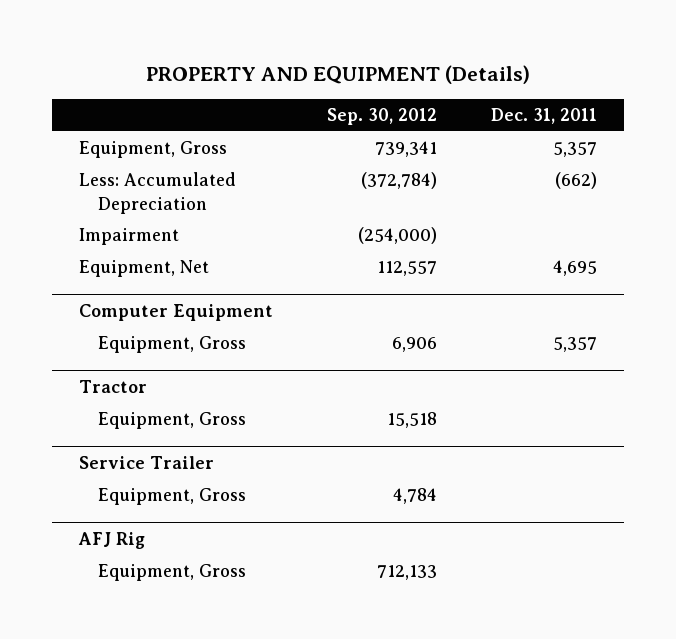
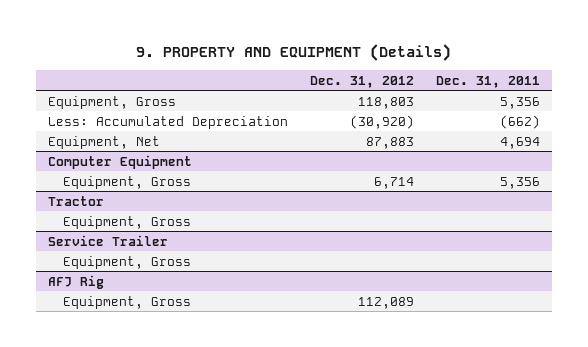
- PROPERTY AND EQUIPMENT (Details)
+ 9. PROPERTY AND EQUIPMENT (Details)
- | Sep. 30, 2012 | Dec. 31, 2011
+ | Dec. 31, 2012 | Dec. 31, 2011
- Equipment, Gross | 739,341 | 5,357
+ Equipment, Gross | 118,803 | 5,356
- Impairment | (254,000) |
- Equipment, Net | 112,557 | 4,695
+ Equipment, Net | 87,883 | 4,694
@ Computer Equipment
- Equipment, Gross | 6,906 | 5,357
+ Equipment, Gross | 6,714 | 5,356

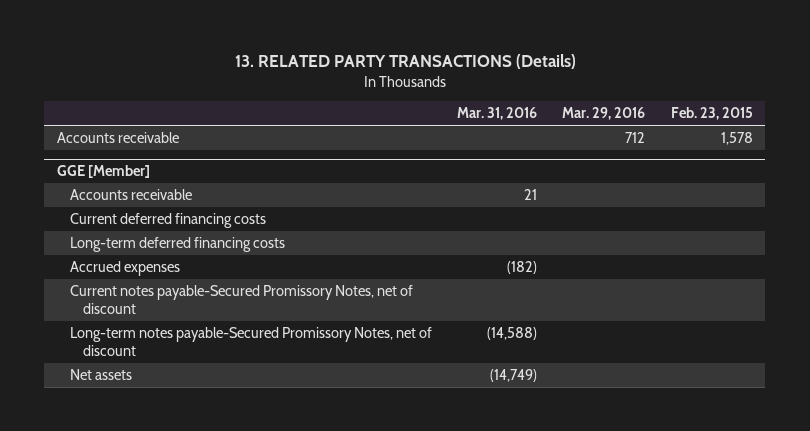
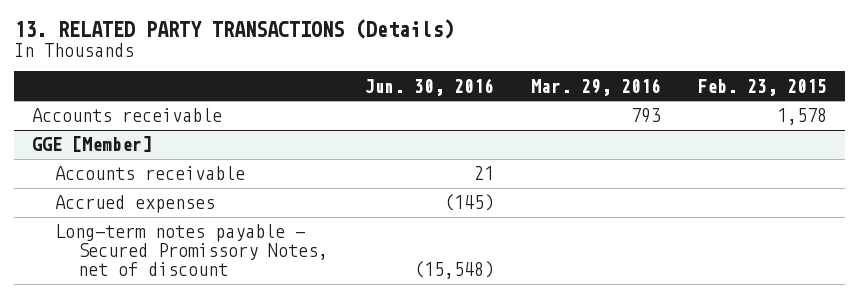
- | Mar. 31, 2016 | Mar. 29, 2016 | Feb. 23, 2015
+ | Jun. 30, 2016 | Mar. 29, 2016 | Feb. 23, 2015
- Accounts receivable | | 712 | 1,578
+ Accounts receivable | | 793 | 1,578
@ GGE [Member]
- Current deferred financing costs
- Long-term deferred financing costs
- Current notes payable-Secured Promissory Notes, net of discount
- Long-term notes payable-Secured Promissory Notes, net of discount | (14,588) | |
- Net assets | (14,749) | |
+ Long-term notes payable - Secured Promissory Notes, net of discount | (15,548) | |

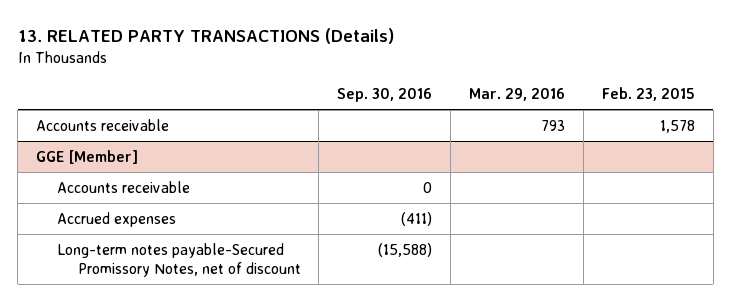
- | Jun. 30, 2016 | Mar. 29, 2016 | Feb. 23, 2015
+ | Sep. 30, 2016 | Mar. 29, 2016 | Feb. 23, 2015
@ GGE [Member]
- Long-term notes payable - Secured Promissory Notes, net of discount | (15,548) | |
+ Long-term notes payable-Secured Promissory Notes, net of discount | (15,588) | |

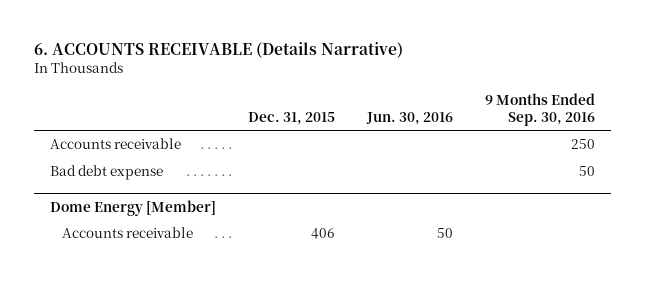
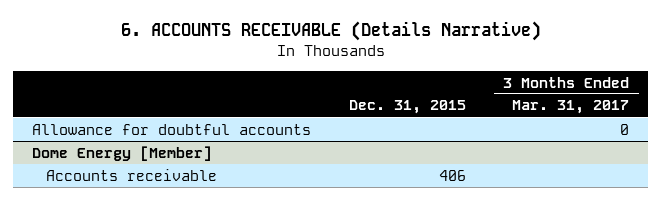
- | Dec. 31, 2015 | Jun. 30, 2016 | 9 Months Ended Sep. 30, 2016
+ | Dec. 31, 2015 | 3 Months Ended Mar. 31, 2017
- Accounts receivable | | | 250
- Bad debt expense | | | 50
+ Allowance for doubtful accounts | | 0

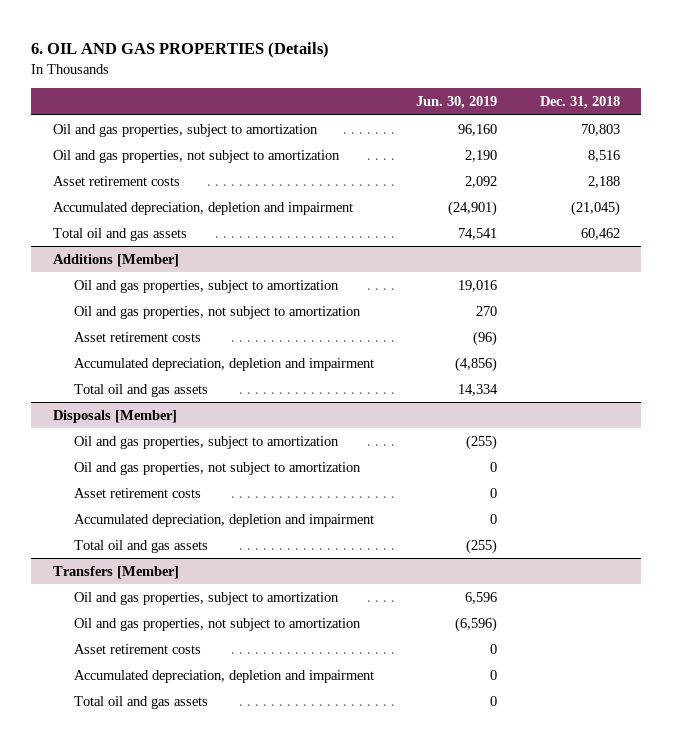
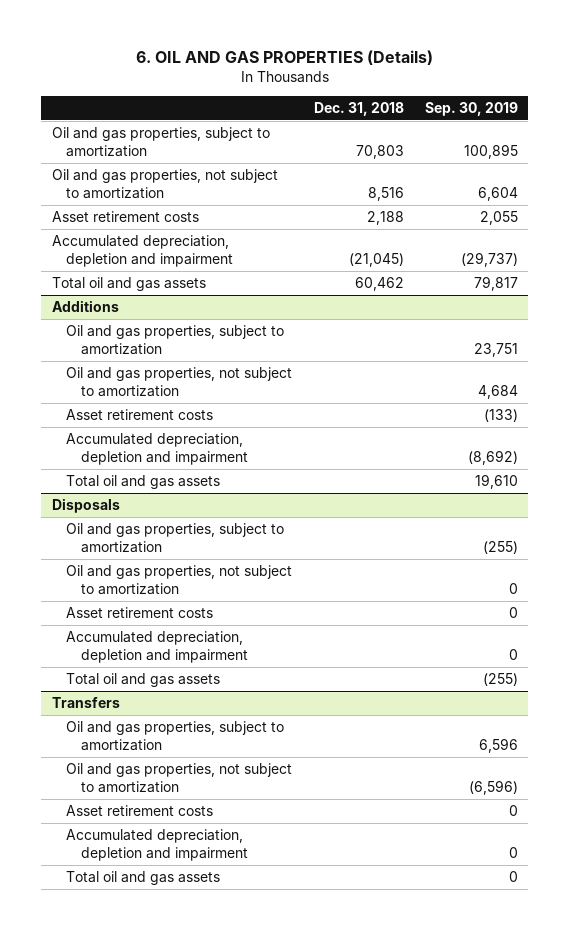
- | Jun. 30, 2019 | Dec. 31, 2018
+ | Dec. 31, 2018 | Sep. 30, 2019
- Additions [Member]
+ Additions
- Disposals [Member]
+ Disposals
- Transfers [Member]
+ Transfers

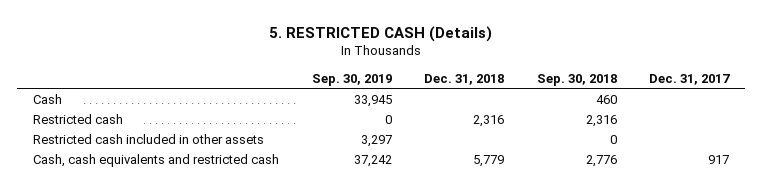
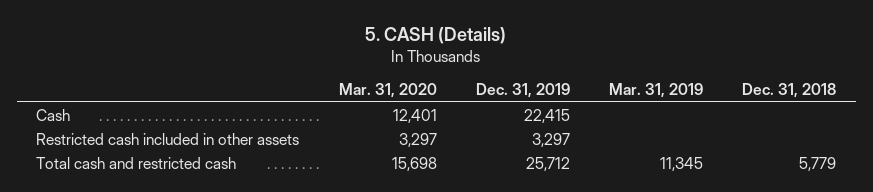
- 5. RESTRICTED CASH (Details)
+ 5. CASH (Details)
- | Sep. 30, 2019 | Dec. 31, 2018 | Sep. 30, 2018 | Dec. 31, 2017
+ | Mar. 31, 2020 | Dec. 31, 2019 | Mar. 31, 2019 | Dec. 31, 2018
- Restricted cash | 0 | 2,316 | 2,316 |
- Cash, cash equivalents and restricted cash | 37,242 | 5,779 | 2,776 | 917
+ Total cash and restricted cash | 15,698 | 25,712 | 11,345 | 5,779

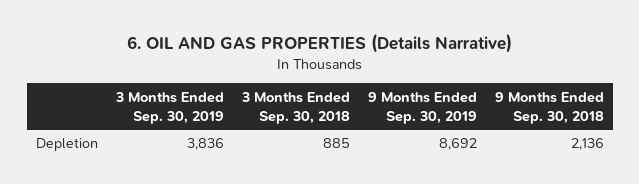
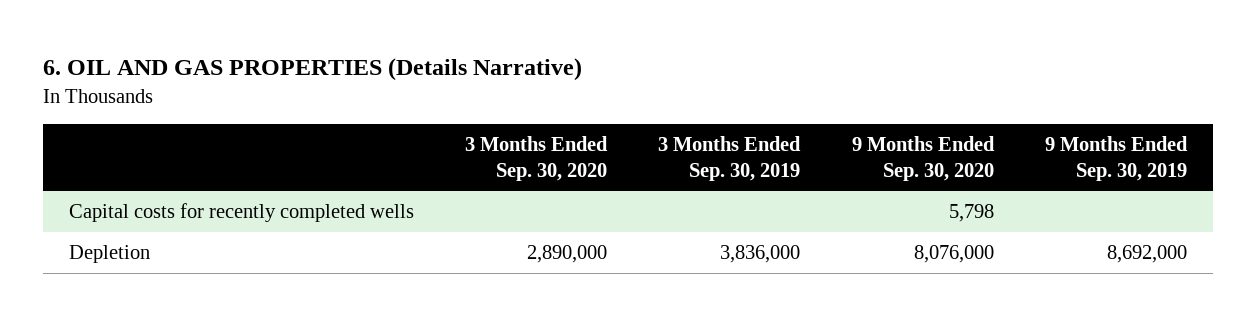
- | 3 Months Ended Sep. 30, 2019 | 3 Months Ended Sep. 30, 2018 | 9 Months Ended Sep. 30, 2019 | 9 Months Ended Sep. 30, 2018
+ | 3 Months Ended Sep. 30, 2020 | 3 Months Ended Sep. 30, 2019 | 9 Months Ended Sep. 30, 2020 | 9 Months Ended Sep. 30, 2019
- Depletion | 3,836 | 885 | 8,692 | 2,136
+ Capital costs for recently completed wells | | | 5,798 |
+ Depletion | 2,890,000 | 3,836,000 | 8,076,000 | 8,692,000

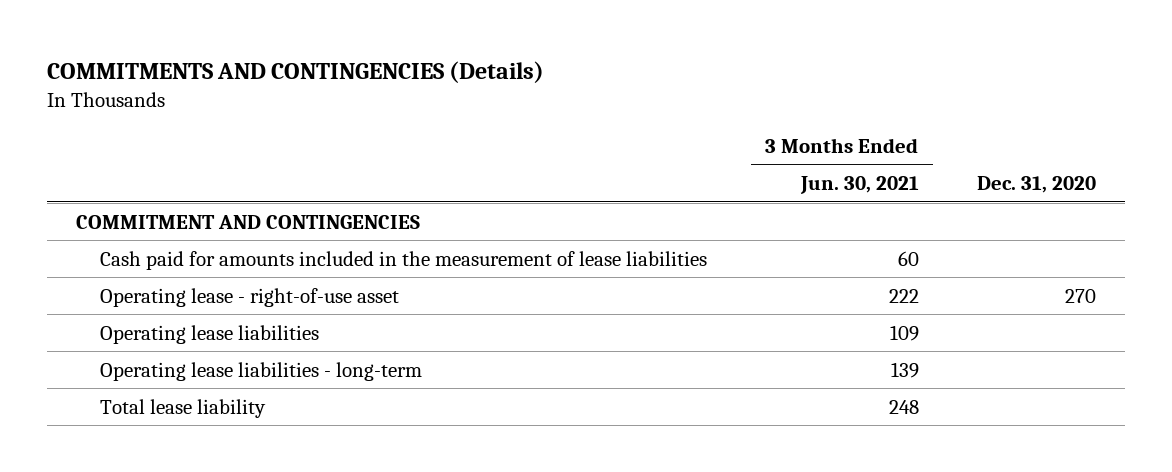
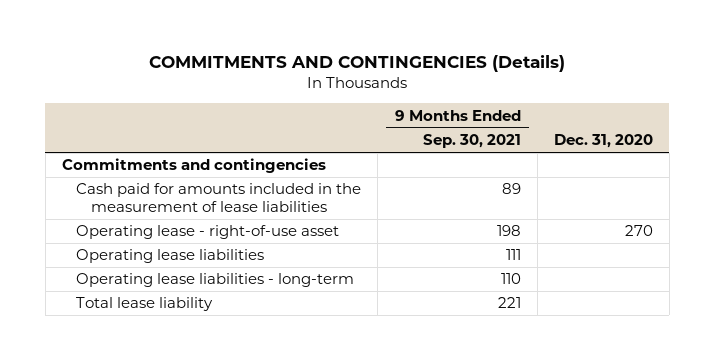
- | 3 Months Ended Jun. 30, 2021 | Dec. 31, 2020
+ | 9 Months Ended Sep. 30, 2021 | Dec. 31, 2020
- COMMITMENT AND CONTINGENCIES
+ Commitments and contingencies

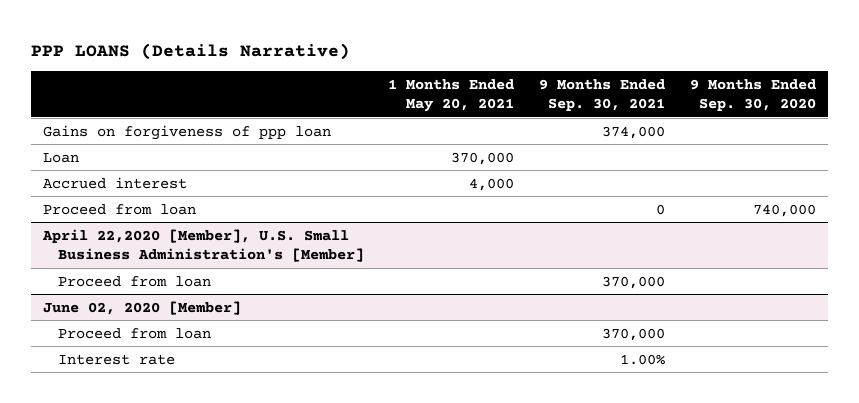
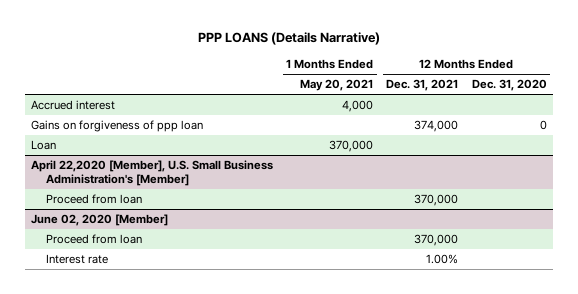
- | 1 Months Ended May 20, 2021 | 9 Months Ended Sep. 30, 2021 | 9 Months Ended Sep. 30, 2020
+ | 1 Months Ended May 20, 2021 | 12 Months Ended Dec. 31, 2021 | 12 Months Ended Dec. 31, 2020
moved up: Accrued interest | 4,000 | |
- Proceed from loan | | 0 | 740,000

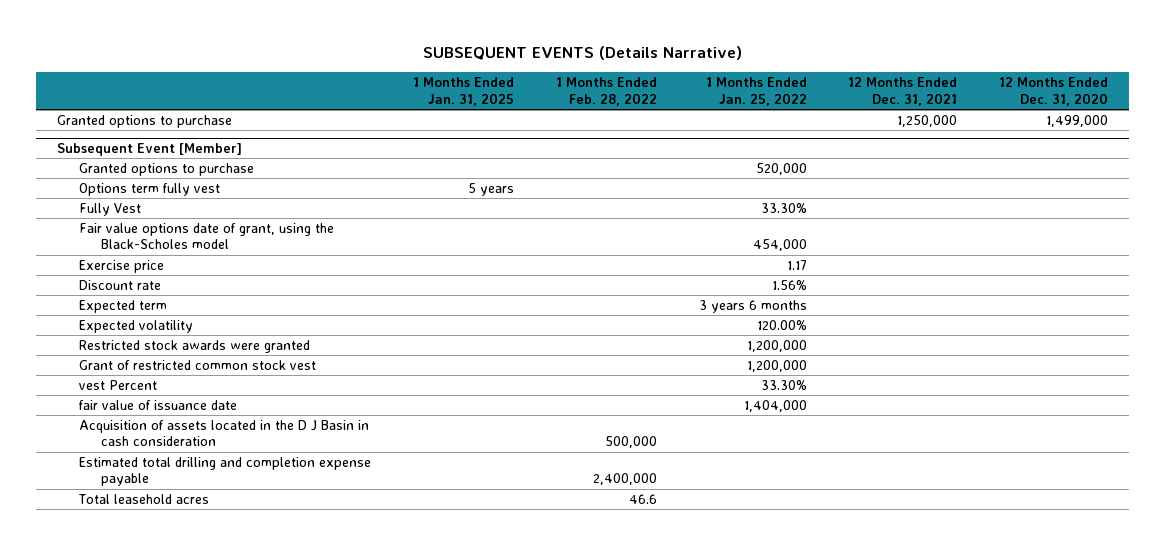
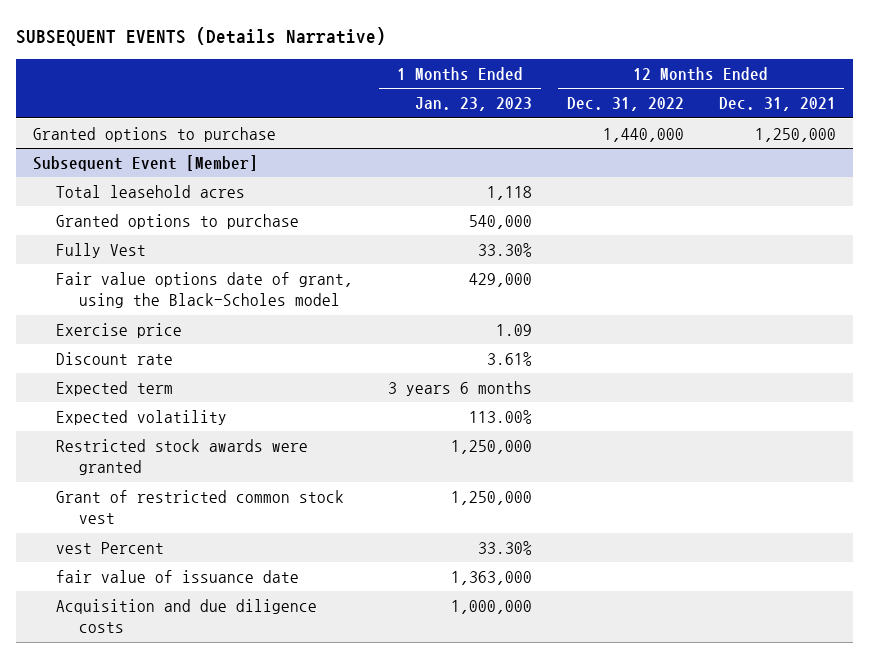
- | 1 Months Ended Jan. 31, 2025 | 1 Months Ended Feb. 28, 2022 | 1 Months Ended Jan. 25, 2022 | 12 Months Ended Dec. 31, 2021 | 12 Months Ended Dec. 31, 2020
+ | 1 Months Ended Jan. 23, 2023 | 12 Months Ended Dec. 31, 2022 | 12 Months Ended Dec. 31, 2021
@ Subsequent Event [Member]
moved up: Total leasehold acres | 1,118 | |
- Options term fully vest | 5 years | | | |
- Acquisition of assets located in the D J Basin in cash consideration | | 500,000 | | |
- Estimated total drilling and completion expense payable | | 2,400,000 | | |
+ Acquisition and due diligence costs | 1,000,000 | |

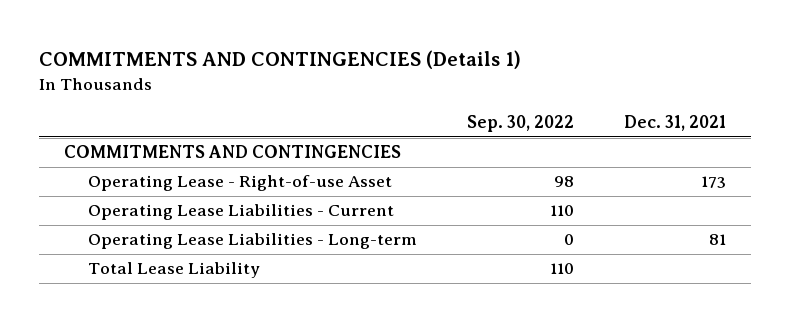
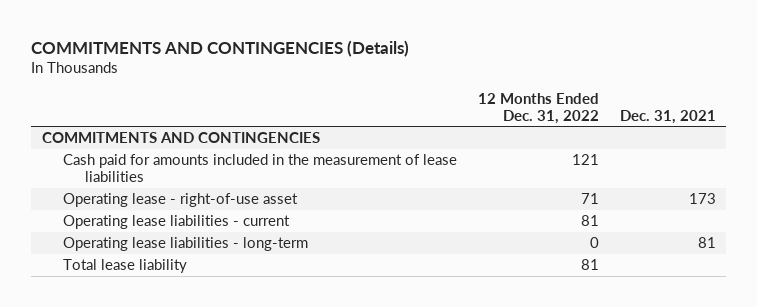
- COMMITMENTS AND CONTINGENCIES (Details 1)
+ COMMITMENTS AND CONTINGENCIES (Details)
- | Sep. 30, 2022 | Dec. 31, 2021
+ | 12 Months Ended Dec. 31, 2022 | Dec. 31, 2021
- Operating Lease - Right-of-use Asset | 98 | 173
- Operating Lease Liabilities - Current | 110 |
- Operating Lease Liabilities - Long-term | 0 | 81
- Total Lease Liability | 110 |
+ Cash paid for amounts included in the measurement of lease liabilities | 121 |
+ Operating lease - right-of-use asset | 71 | 173
+ Operating lease liabilities - current | 81 |
+ Operating lease liabilities - long-term | 0 | 81
+ Total lease liability | 81 |

